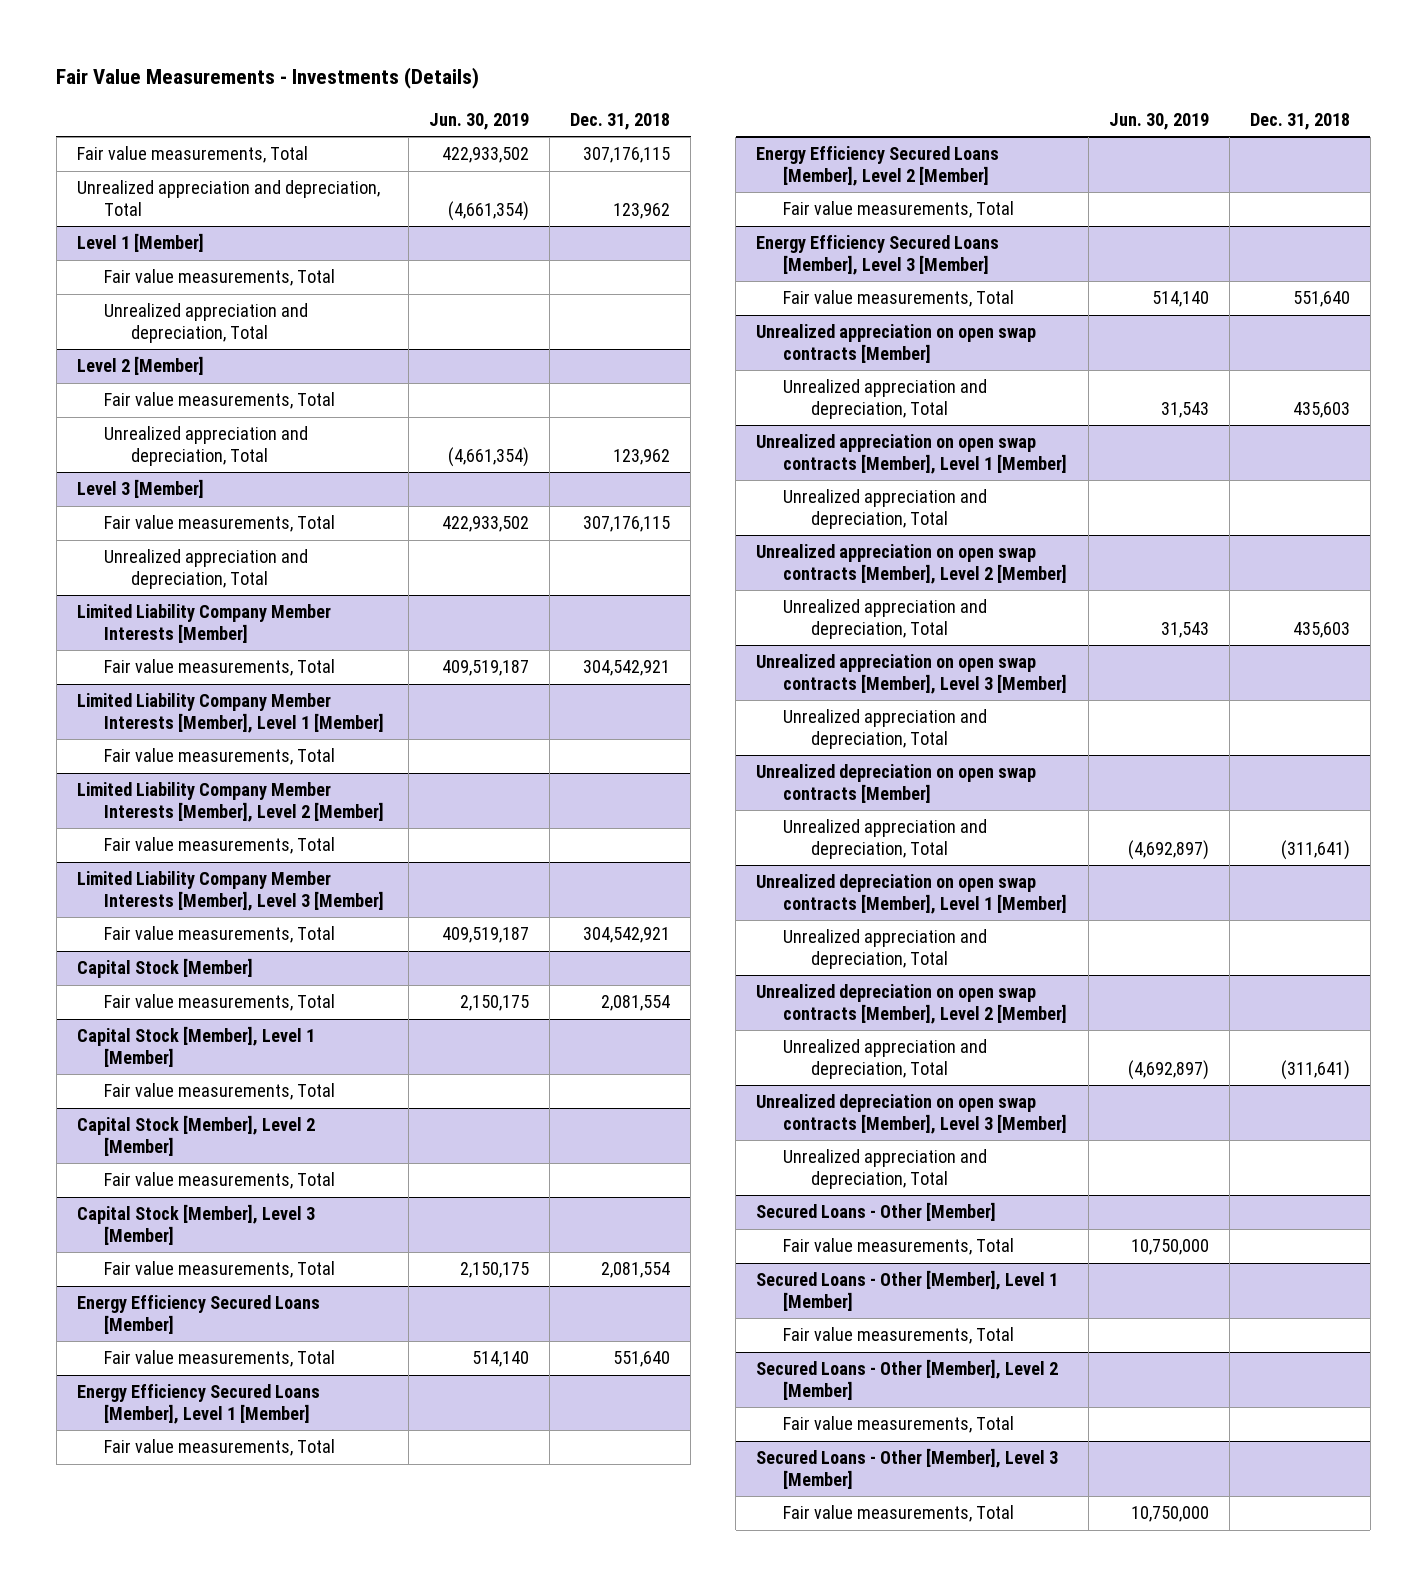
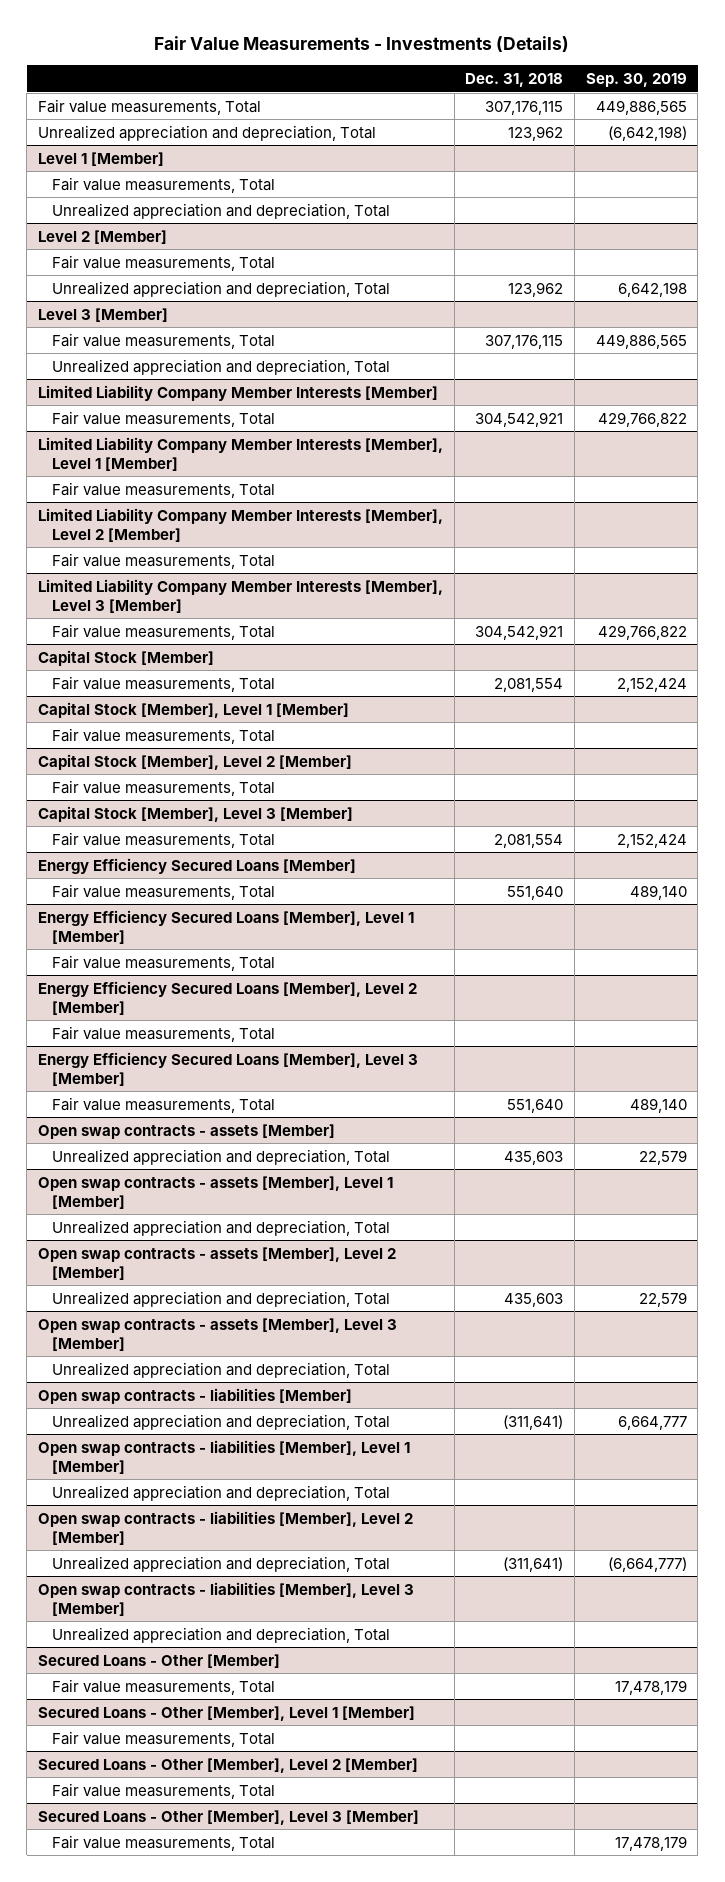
- | Jun. 30, 2019 | Dec. 31, 2018
+ | Dec. 31, 2018 | Sep. 30, 2019
- Unrealized appreciation on open swap contracts [Member]
+ Open swap contracts - assets [Member]
- Unrealized appreciation on open swap contracts [Member], Level 1 [Member]
+ Open swap contracts - assets [Member], Level 1 [Member]
- Unrealized appreciation on open swap contracts [Member], Level 2 [Member]
+ Open swap contracts - assets [Member], Level 2 [Member]
- Unrealized appreciation on open swap contracts [Member], Level 3 [Member]
+ Open swap contracts - assets [Member], Level 3 [Member]
- Unrealized depreciation on open swap contracts [Member]
+ Open swap contracts - liabilities [Member]
- Unrealized depreciation on open swap contracts [Member], Level 1 [Member]
+ Open swap contracts - liabilities [Member], Level 1 [Member]
- Unrealized depreciation on open swap contracts [Member], Level 2 [Member]
+ Open swap contracts - liabilities [Member], Level 2 [Member]
- Unrealized depreciation on open swap contracts [Member], Level 3 [Member]
+ Open swap contracts - liabilities [Member], Level 3 [Member]

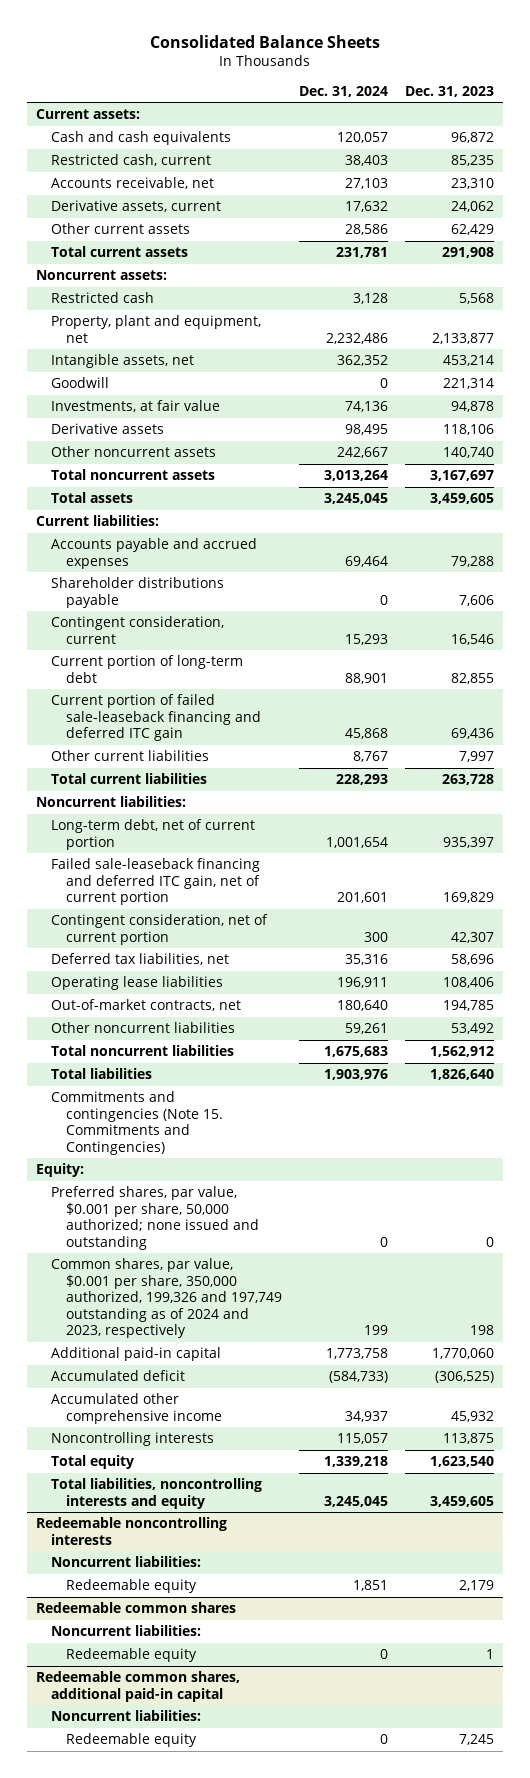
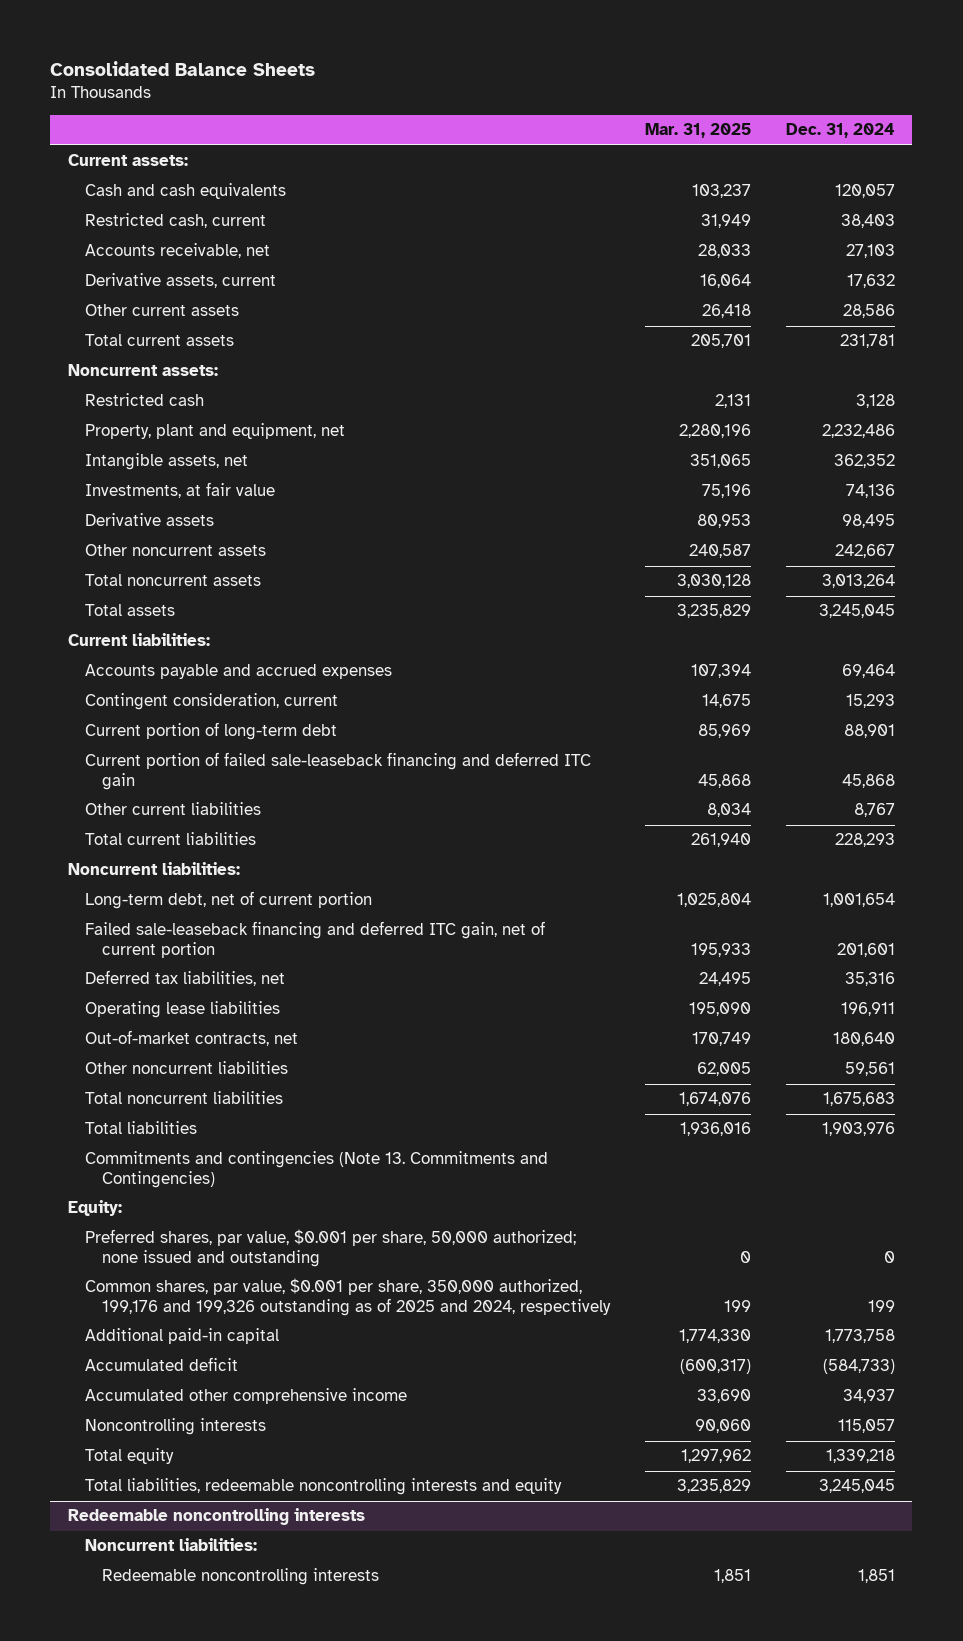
- | Dec. 31, 2024 | Dec. 31, 2023
+ | Mar. 31, 2025 | Dec. 31, 2024
- Goodwill | 0 | 221,314
- Shareholder distributions payable | 0 | 7,606
- Contingent consideration, net of current portion | 300 | 42,307
- Other noncurrent liabilities | 59,261 | 53,492
+ Other noncurrent liabilities | 62,005 | 59,561
- Commitments and contingencies (Note 15. Commitments and Contingencies)
+ Commitments and contingencies (Note 13. Commitments and Contingencies)
- Common shares, par value, $0.001 per share, 350,000 authorized, 199,326 and 197,749 outstanding as of 2024 and 2023, respectively | 199 | 198
+ Common shares, par value, $0.001 per share, 350,000 authorized, 199,176 and 199,326 outstanding as of 2025 and 2024, respectively | 199 | 199
- Total liabilities, noncontrolling interests and equity | 3,245,045 | 3,459,605
+ Total liabilities, redeemable noncontrolling interests and equity | 3,235,829 | 3,245,045
@ Redeemable noncontrolling interests
- Redeemable equity | 1,851 | 2,179
- Redeemable common shares
- Noncurrent liabilities:
- Redeemable equity | 0 | 1
- Redeemable common shares, additional paid-in capital
- Noncurrent liabilities:
- Redeemable equity | 0 | 7,245
@ Redeemable noncontrolling interests
+ Redeemable noncontrolling interests | 1,851 | 1,851

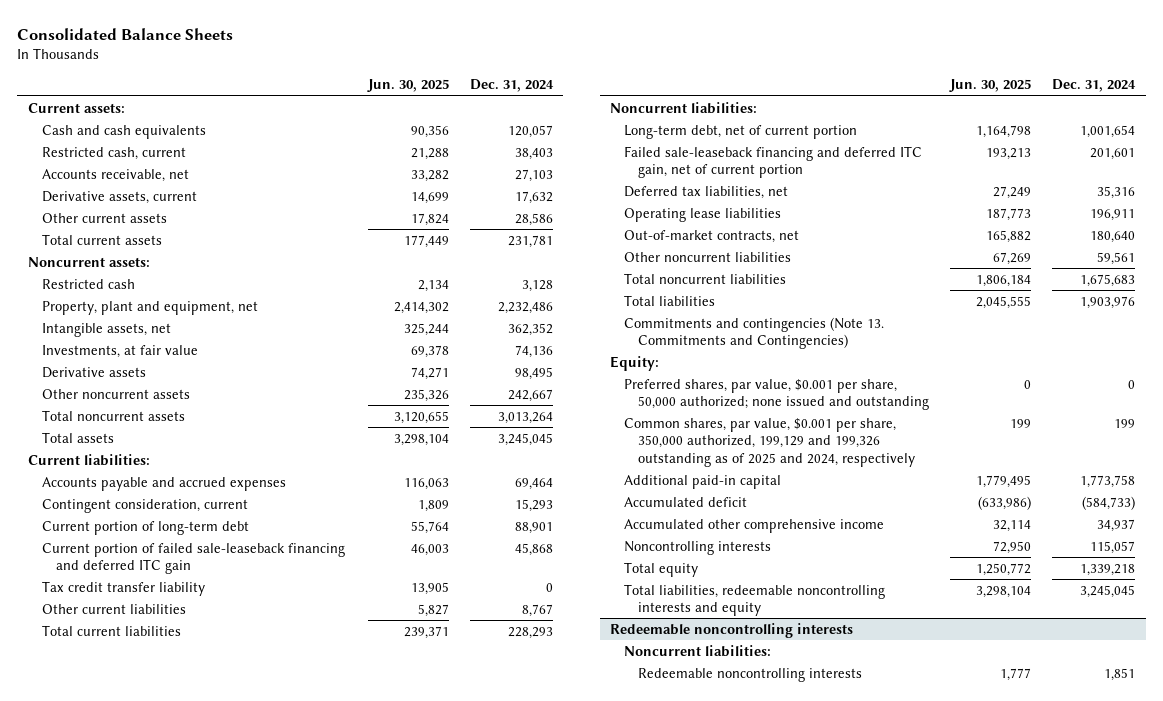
- | Mar. 31, 2025 | Dec. 31, 2024
+ | Jun. 30, 2025 | Dec. 31, 2024
+ Tax credit transfer liability | 13,905 | 0
- Common shares, par value, $0.001 per share, 350,000 authorized, 199,176 and 199,326 outstanding as of 2025 and 2024, respectively | 199 | 199
+ Common shares, par value, $0.001 per share, 350,000 authorized, 199,129 and 199,326 outstanding as of 2025 and 2024, respectively | 199 | 199

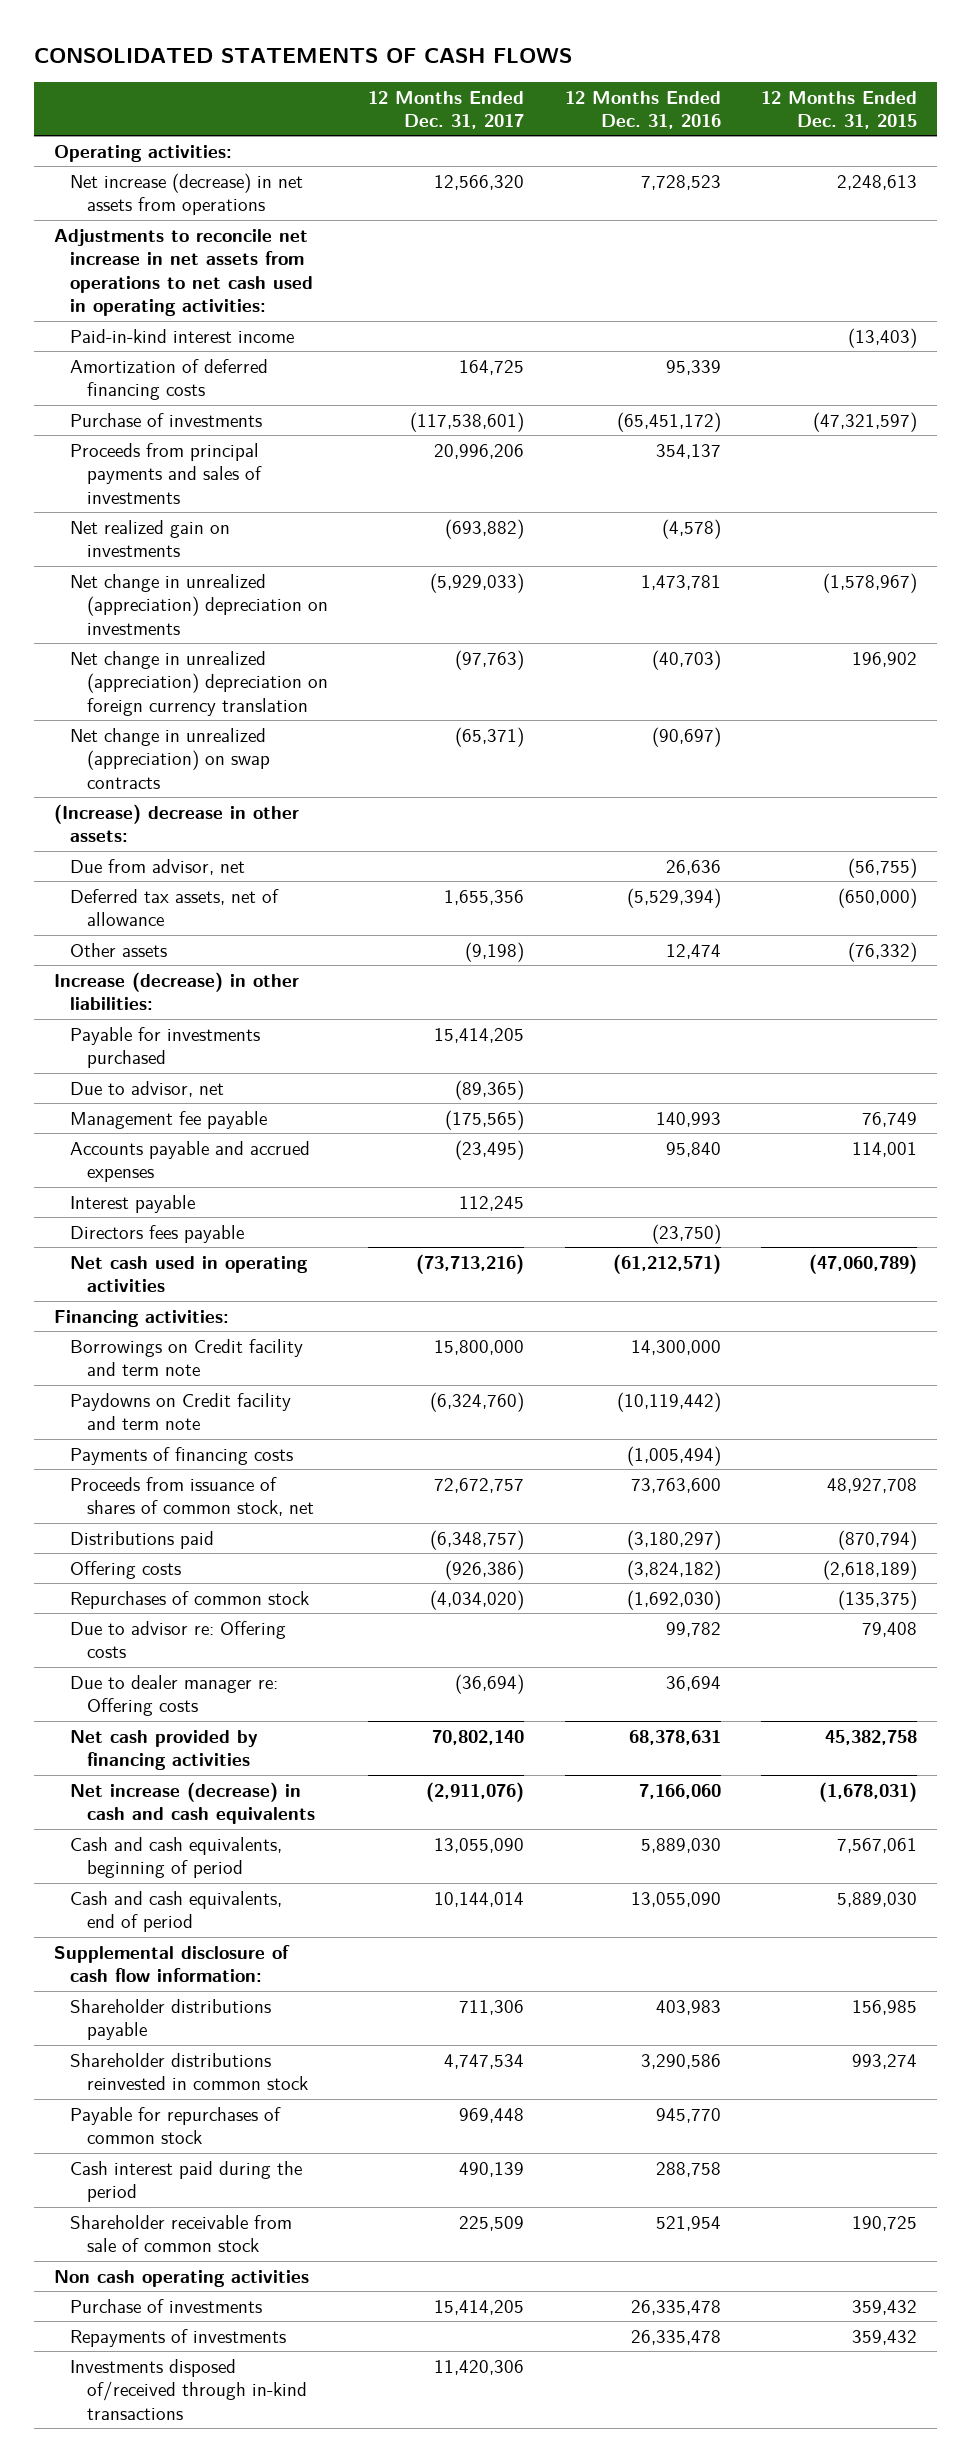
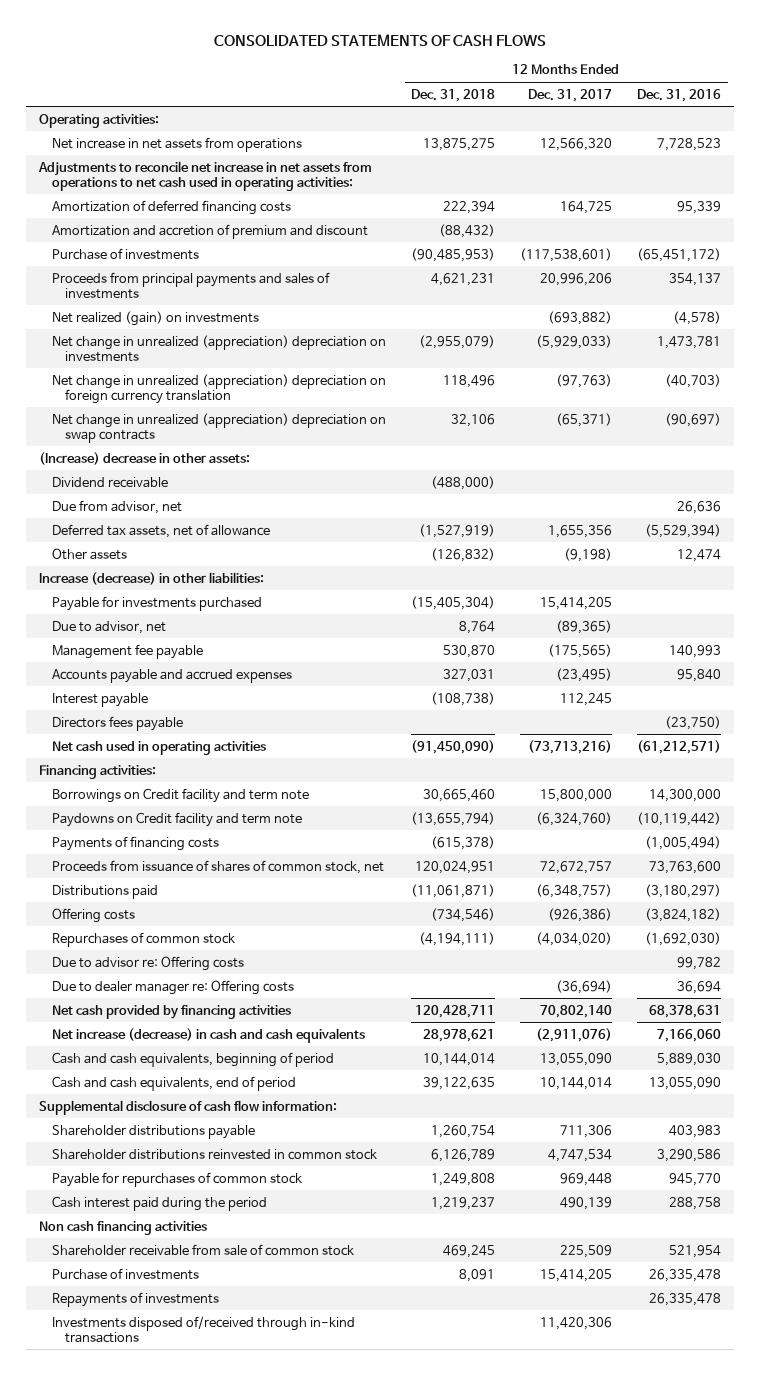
- | 12 Months Ended Dec. 31, 2017 | 12 Months Ended Dec. 31, 2016 | 12 Months Ended Dec. 31, 2015
+ | 12 Months Ended Dec. 31, 2018 | 12 Months Ended Dec. 31, 2017 | 12 Months Ended Dec. 31, 2016
- Net increase (decrease) in net assets from operations | 12,566,320 | 7,728,523 | 2,248,613
+ Net increase in net assets from operations | 13,875,275 | 12,566,320 | 7,728,523
- Paid-in-kind interest income | | | (13,403)
+ Amortization and accretion of premium and discount | (88,432) | |
- Net realized gain on investments | (693,882) | (4,578) |
+ Net realized (gain) on investments | | (693,882) | (4,578)
- Net change in unrealized (appreciation) on swap contracts | (65,371) | (90,697) |
+ Net change in unrealized (appreciation) depreciation on swap contracts | 32,106 | (65,371) | (90,697)
+ Dividend receivable | (488,000) | |
+ Non cash financing activities
- Non cash operating activities

